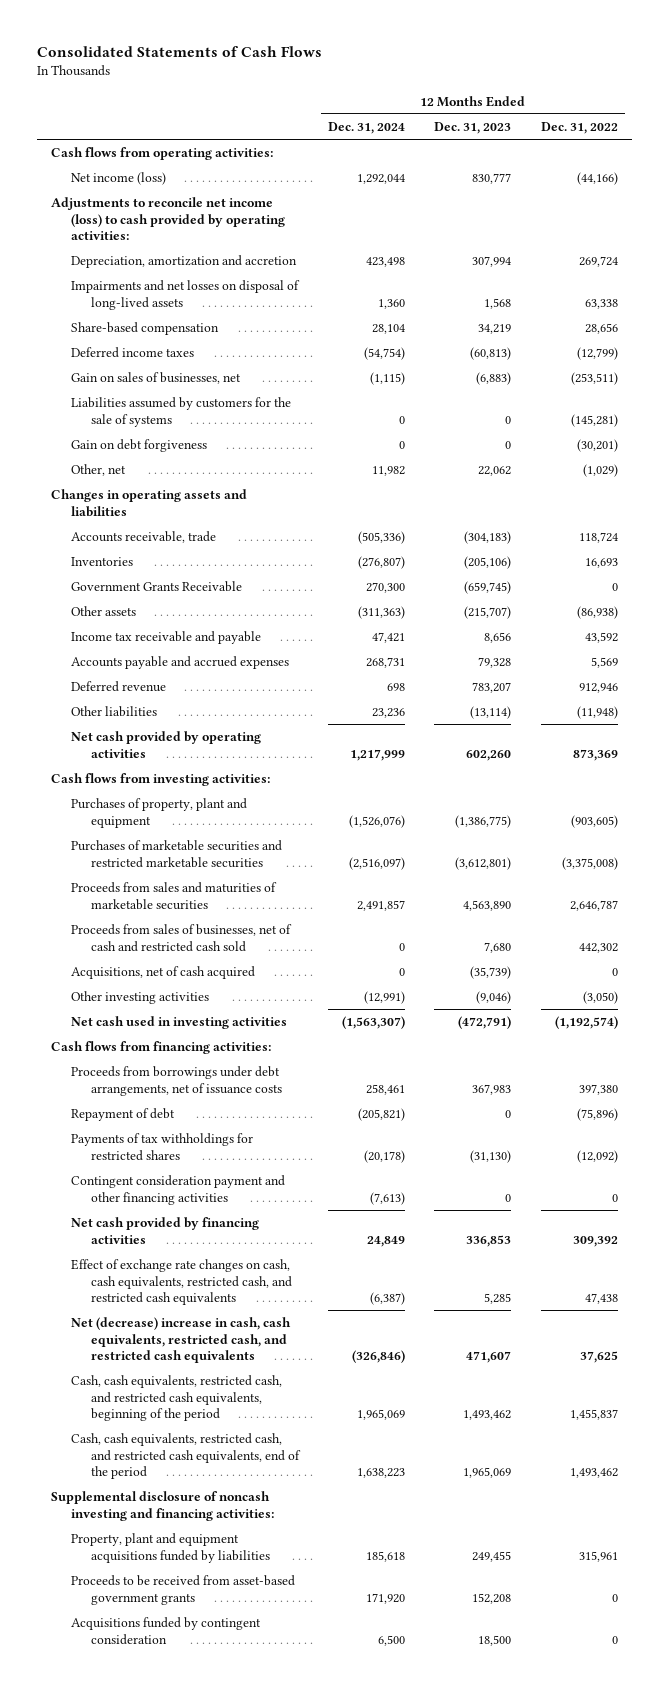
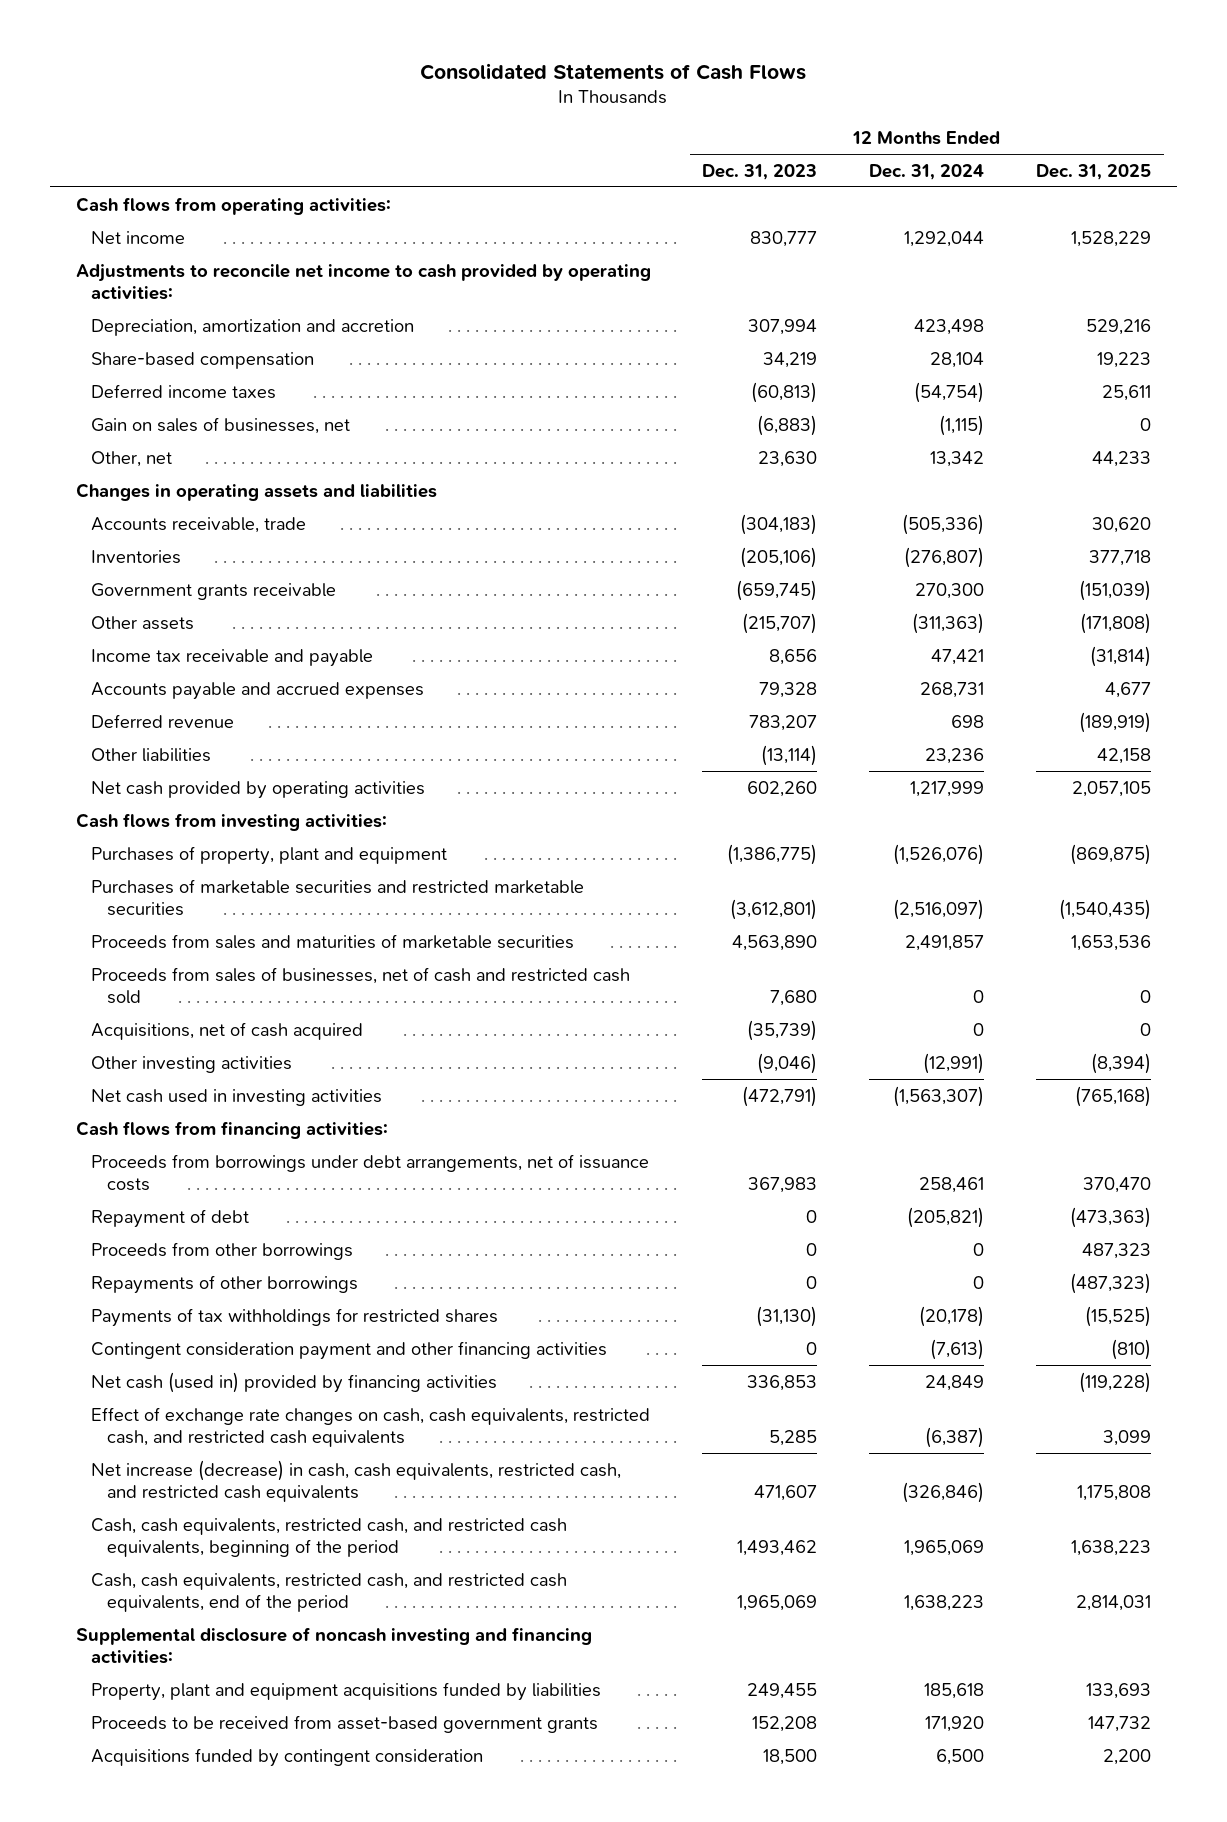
- | 12 Months Ended Dec. 31, 2024 | 12 Months Ended Dec. 31, 2023 | 12 Months Ended Dec. 31, 2022
+ | 12 Months Ended Dec. 31, 2023 | 12 Months Ended Dec. 31, 2024 | 12 Months Ended Dec. 31, 2025
- Net income (loss) | 1,292,044 | 830,777 | (44,166)
- Adjustments to reconcile net income (loss) to cash provided by operating activities:
+ Net income | 830,777 | 1,292,044 | 1,528,229
+ Adjustments to reconcile net income to cash provided by operating activities:
- Impairments and net losses on disposal of long-lived assets | 1,360 | 1,568 | 63,338
- Liabilities assumed by customers for the sale of systems | 0 | 0 | (145,281)
- Gain on debt forgiveness | 0 | 0 | (30,201)
- Other, net | 11,982 | 22,062 | (1,029)
+ Other, net | 23,630 | 13,342 | 44,233
- Government Grants Receivable | 270,300 | (659,745) | 0
+ Government grants receivable | (659,745) | 270,300 | (151,039)
+ Proceeds from other borrowings | 0 | 0 | 487,323
+ Repayments of other borrowings | 0 | 0 | (487,323)
- Net cash provided by financing activities | 24,849 | 336,853 | 309,392
+ Net cash (used in) provided by financing activities | 336,853 | 24,849 | (119,228)
- Net (decrease) increase in cash, cash equivalents, restricted cash, and restricted cash equivalents | (326,846) | 471,607 | 37,625
+ Net increase (decrease) in cash, cash equivalents, restricted cash, and restricted cash equivalents | 471,607 | (326,846) | 1,175,808

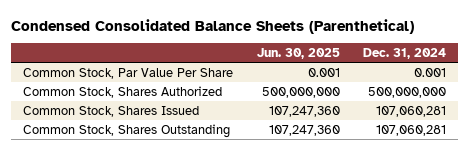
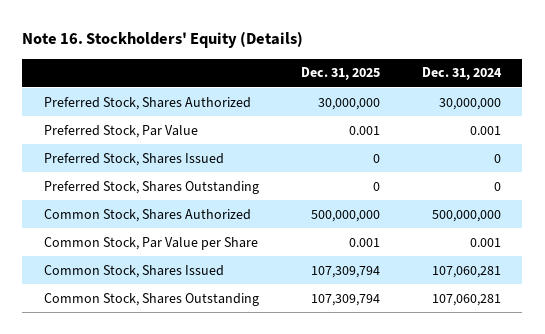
- Condensed Consolidated Balance Sheets (Parenthetical)
+ Note 16. Stockholders' Equity (Details)
- | Jun. 30, 2025 | Dec. 31, 2024
+ | Dec. 31, 2025 | Dec. 31, 2024
- Common Stock, Par Value Per Share | 0.001 | 0.001
+ Preferred Stock, Shares Authorized | 30,000,000 | 30,000,000
+ Preferred Stock, Par Value | 0.001 | 0.001
+ Preferred Stock, Shares Issued | 0 | 0
+ Preferred Stock, Shares Outstanding | 0 | 0
+ Common Stock, Par Value per Share | 0.001 | 0.001

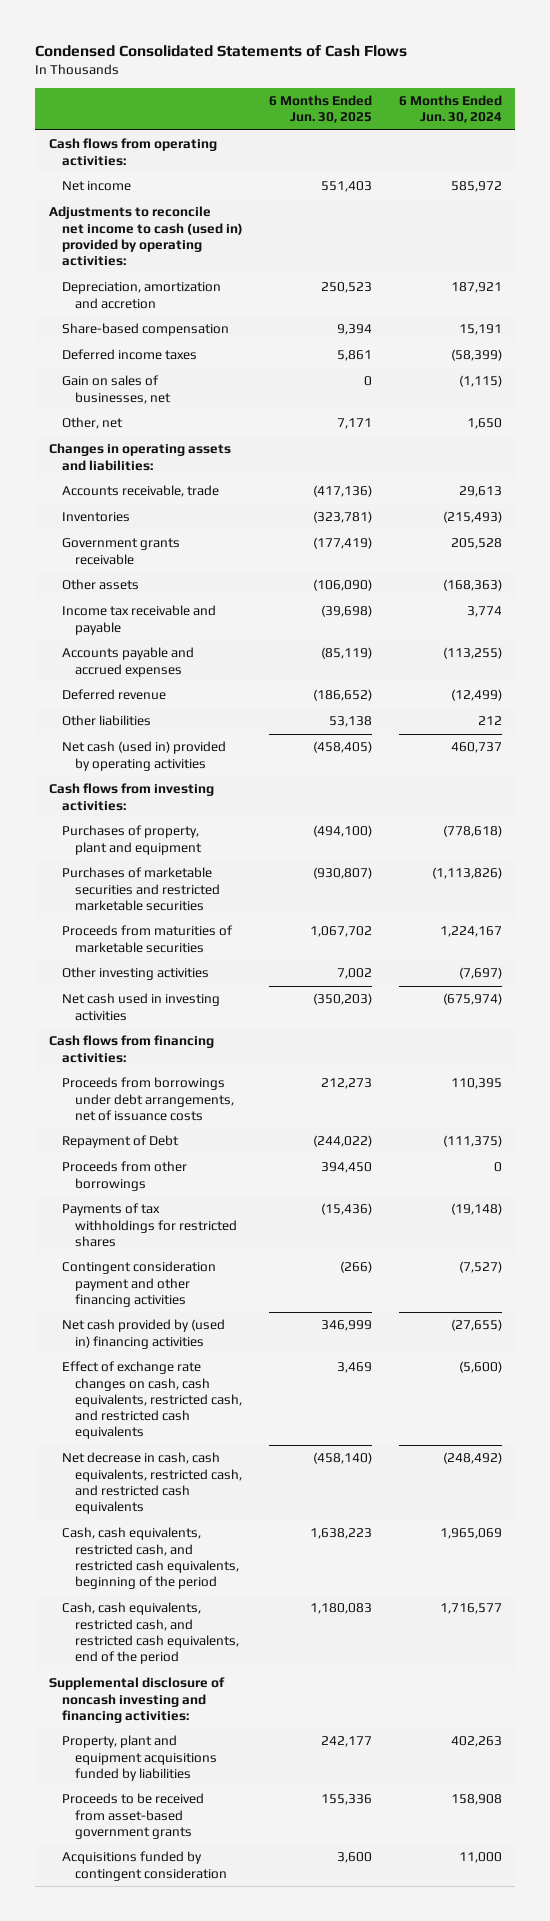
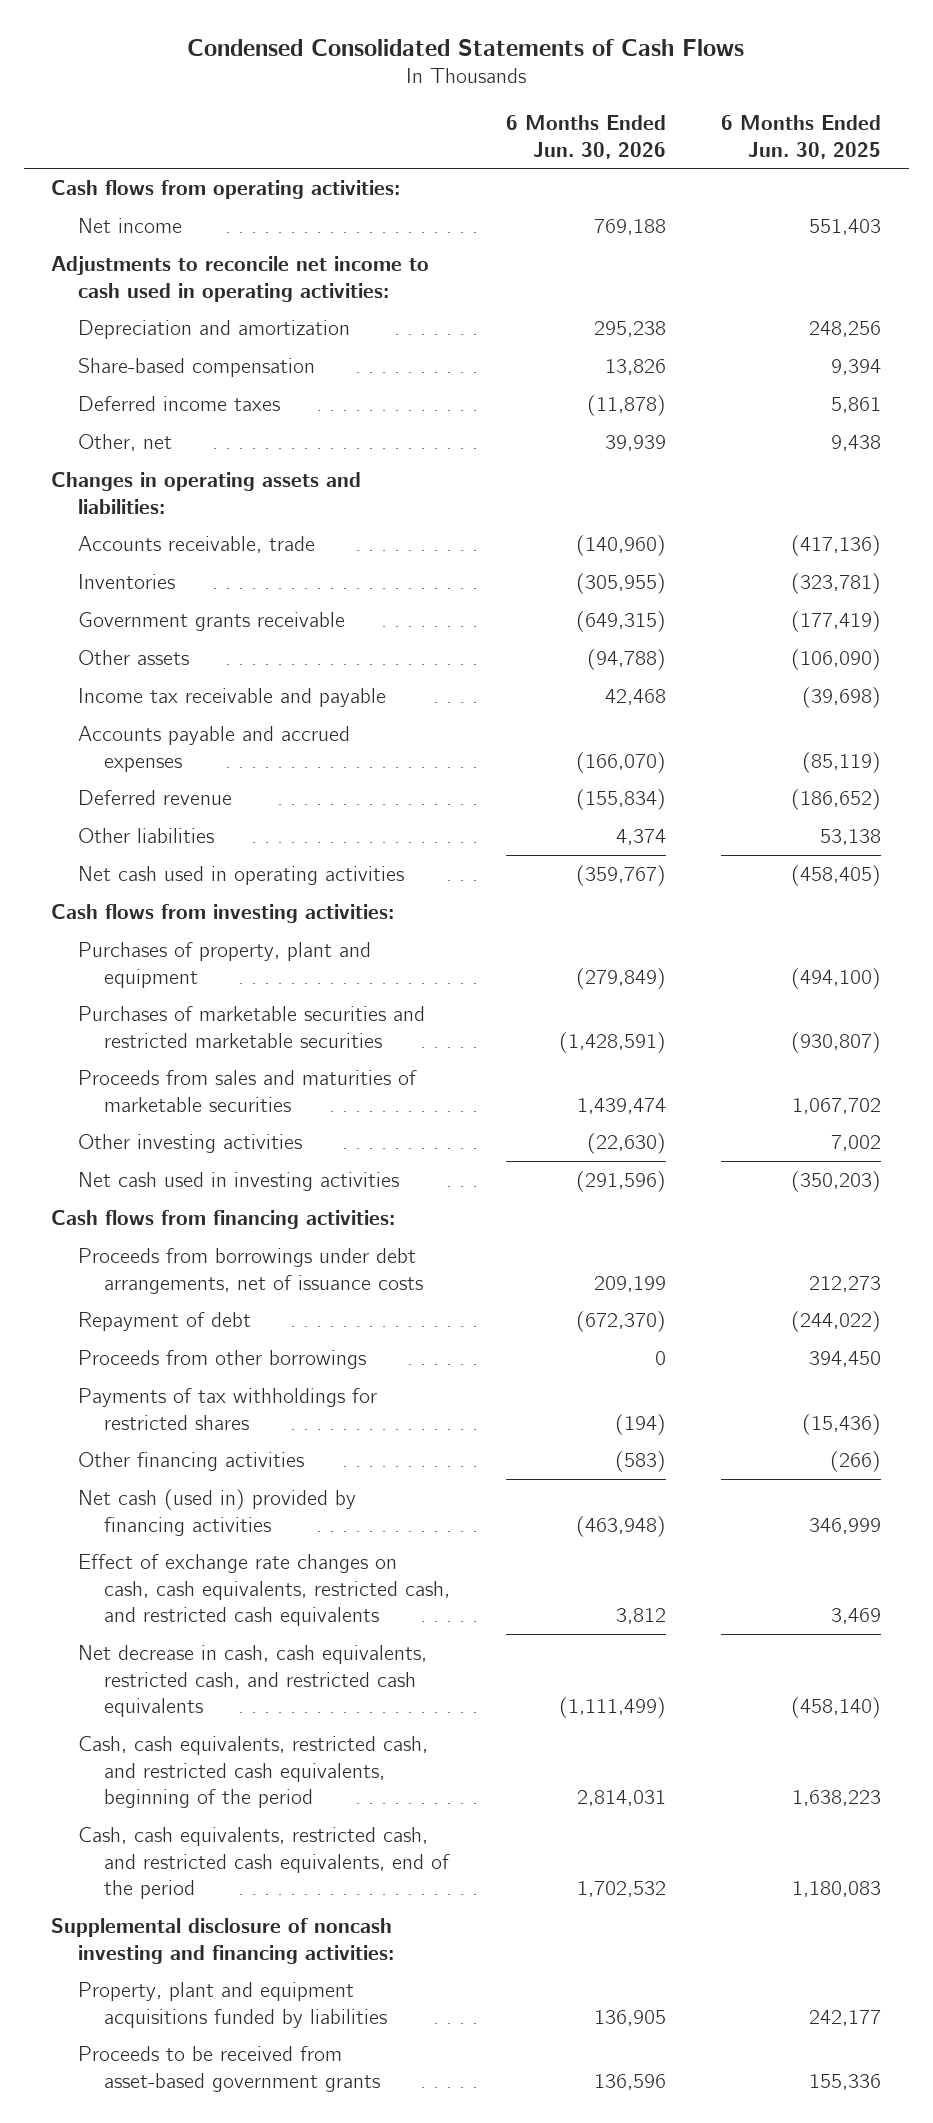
- | 6 Months Ended Jun. 30, 2025 | 6 Months Ended Jun. 30, 2024
+ | 6 Months Ended Jun. 30, 2026 | 6 Months Ended Jun. 30, 2025
- Adjustments to reconcile net income to cash (used in) provided by operating activities:
- Depreciation, amortization and accretion | 250,523 | 187,921
+ Adjustments to reconcile net income to cash used in operating activities:
+ Depreciation and amortization | 295,238 | 248,256
- Gain on sales of businesses, net | 0 | (1,115)
- Other, net | 7,171 | 1,650
+ Other, net | 39,939 | 9,438
- Net cash (used in) provided by operating activities | (458,405) | 460,737
+ Net cash used in operating activities | (359,767) | (458,405)
- Proceeds from maturities of marketable securities | 1,067,702 | 1,224,167
+ Proceeds from sales and maturities of marketable securities | 1,439,474 | 1,067,702
- Repayment of Debt | (244,022) | (111,375)
+ Repayment of debt | (672,370) | (244,022)
- Contingent consideration payment and other financing activities | (266) | (7,527)
- Net cash provided by (used in) financing activities | 346,999 | (27,655)
+ Other financing activities | (583) | (266)
+ Net cash (used in) provided by financing activities | (463,948) | 346,999
- Acquisitions funded by contingent consideration | 3,600 | 11,000

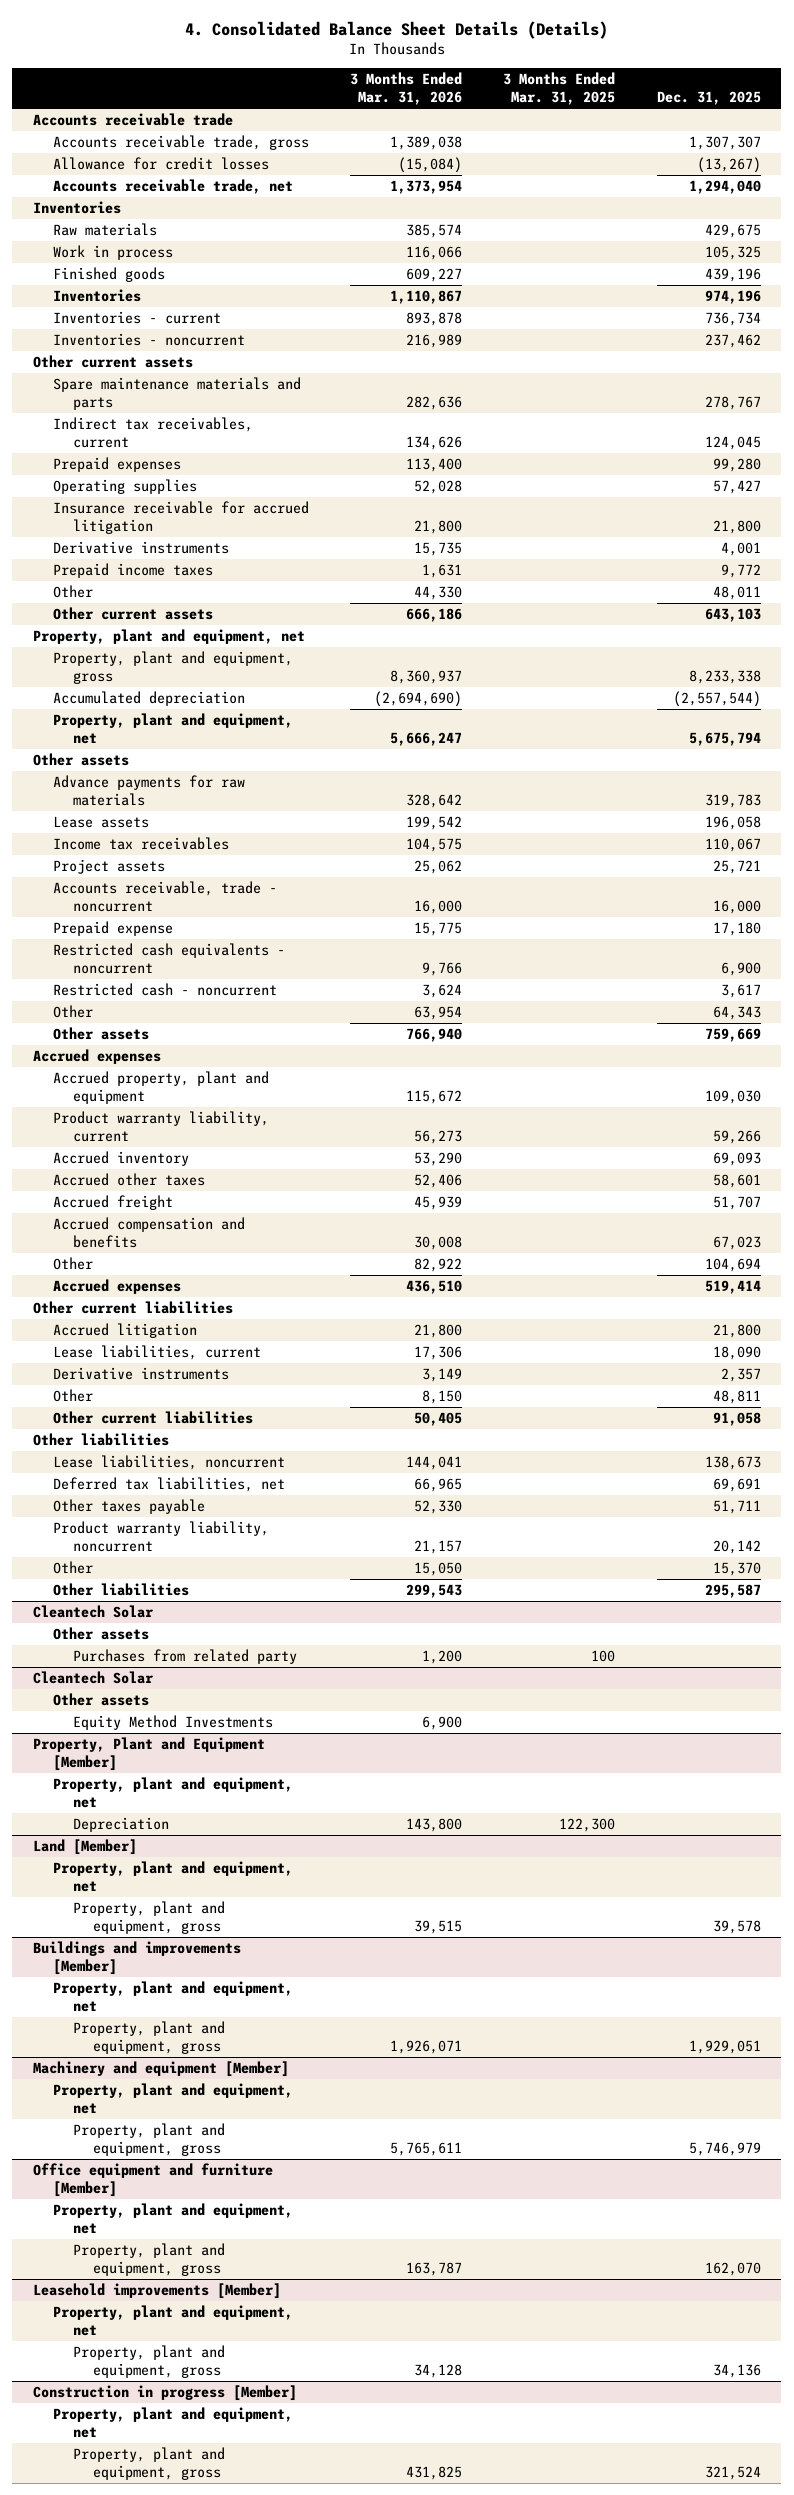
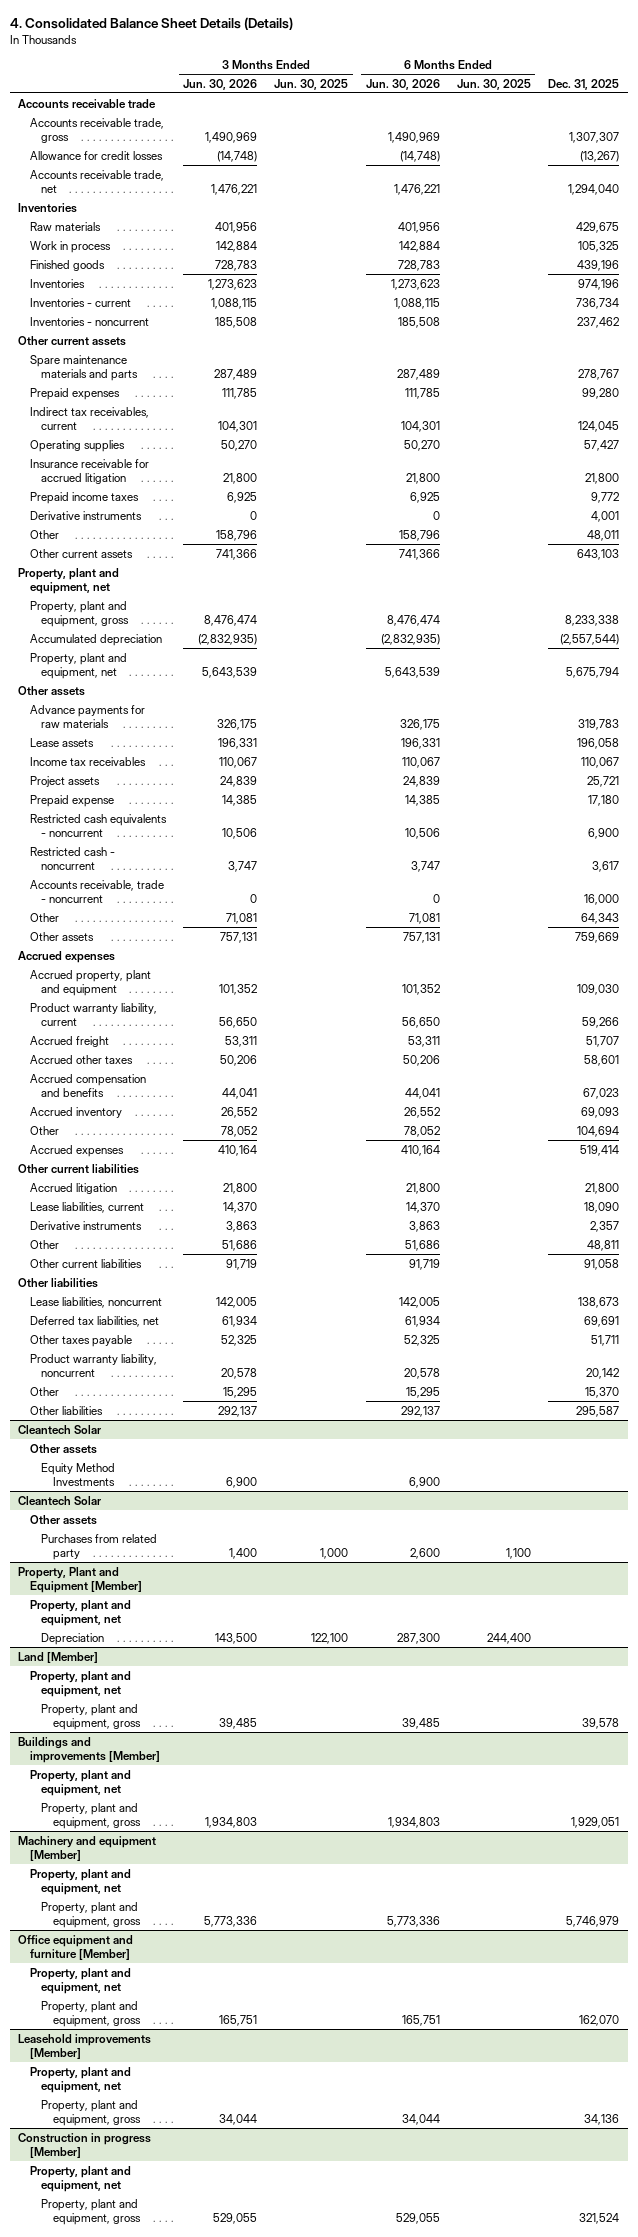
- | 3 Months Ended Mar. 31, 2026 | 3 Months Ended Mar. 31, 2025 | Dec. 31, 2025
+ | 3 Months Ended Jun. 30, 2026 | 3 Months Ended Jun. 30, 2025 | 6 Months Ended Jun. 30, 2026 | 6 Months Ended Jun. 30, 2025 | Dec. 31, 2025
moved down: Indirect tax receivables, current | 104,301 | | 104,301 | | 124,045
moved down: Derivative instruments | 0 | | 0 | | 4,001
moved down: Accounts receivable, trade - noncurrent | 0 | | 0 | | 16,000
moved down: Accrued other taxes | 50,206 | | 50,206 | | 58,601
moved down: Accrued inventory | 26,552 | | 26,552 | | 69,093
@ Cleantech Solar
moved up: Equity Method Investments | 6,900 | | 6,900 | |
moved down: Purchases from related party | 1,400 | 1,000 | 2,600 | 1,100 |

